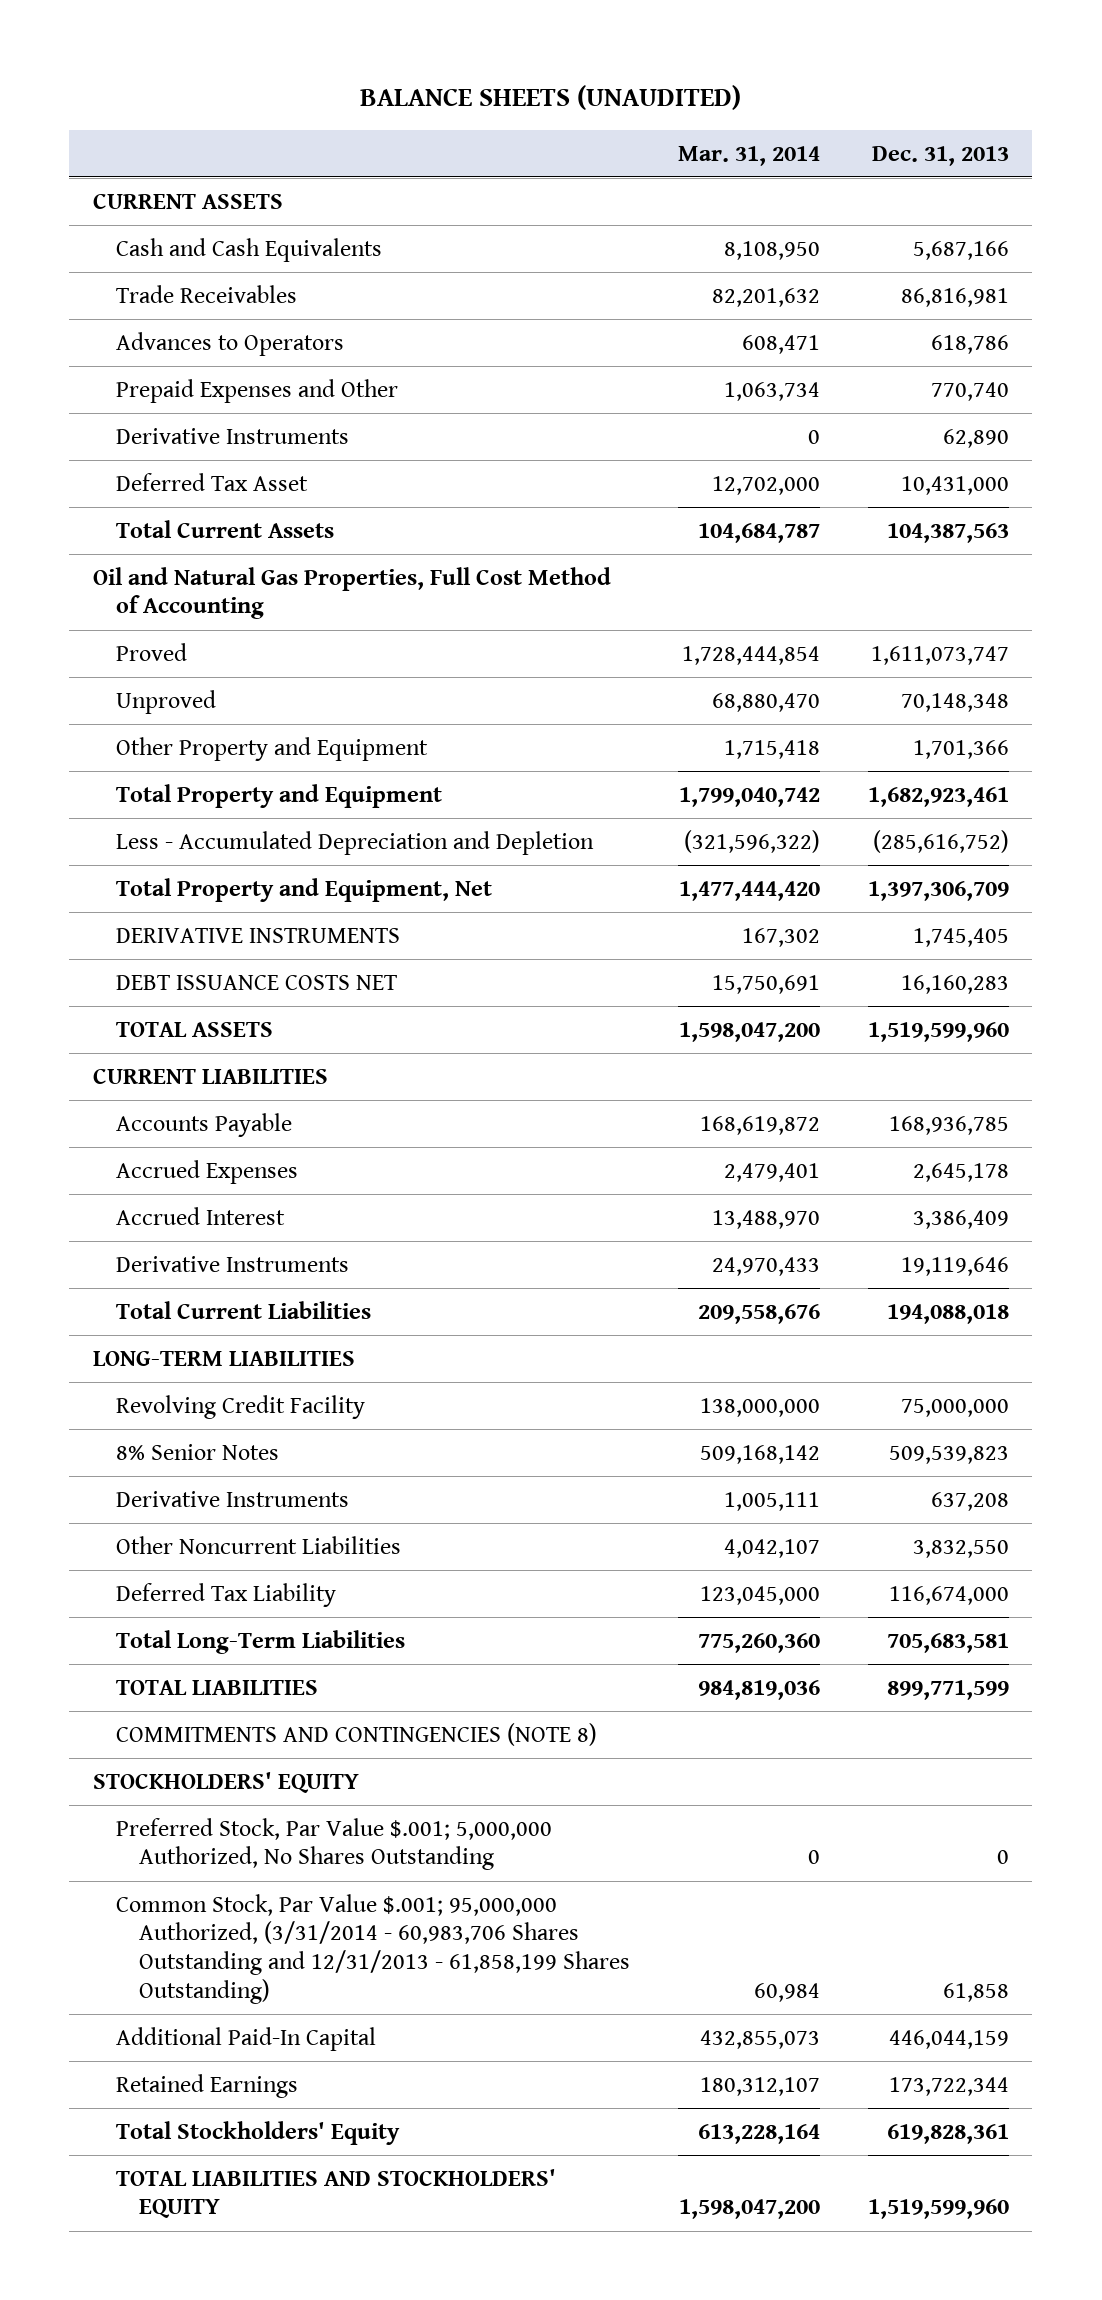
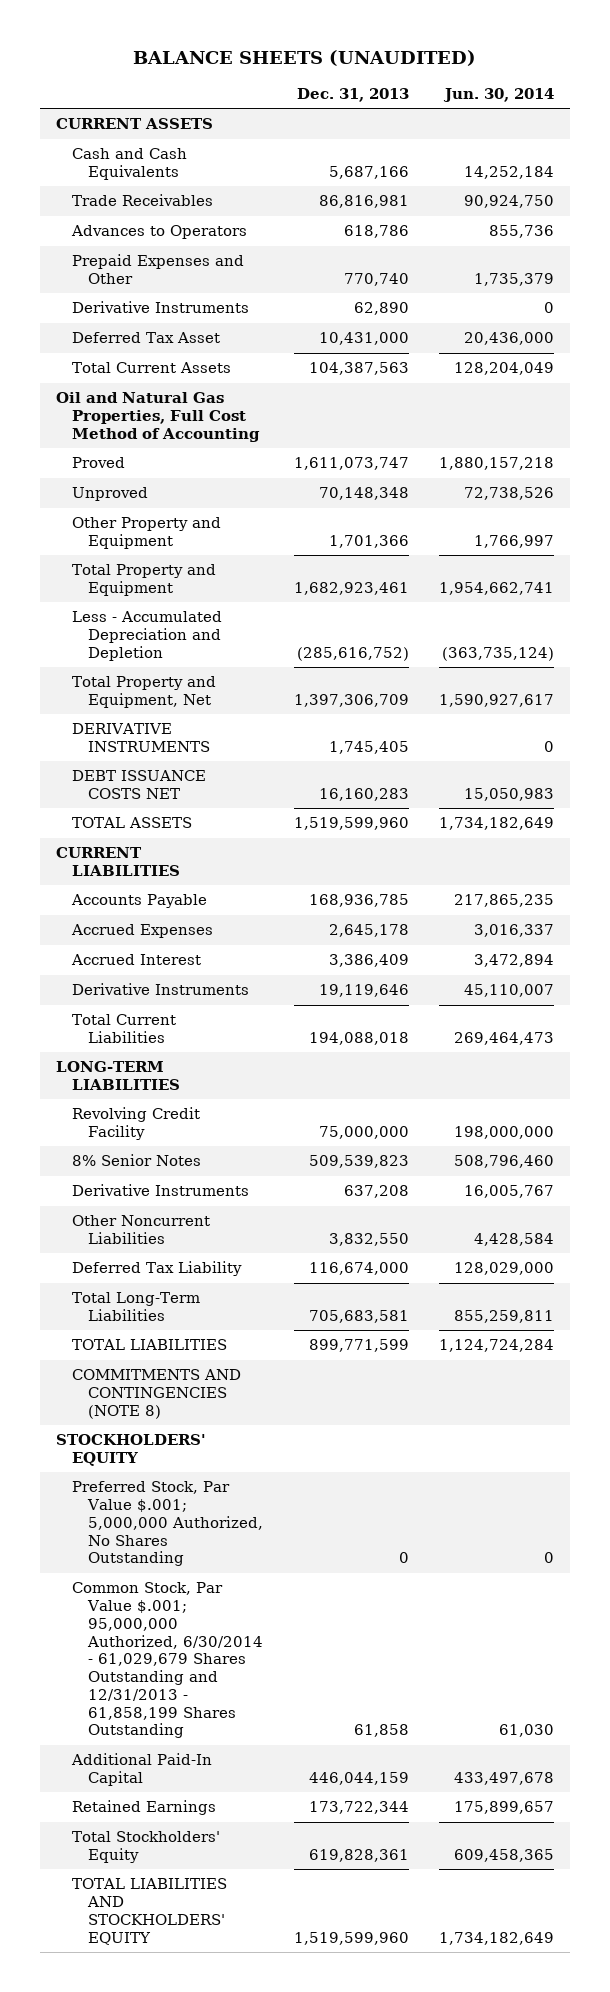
- | Mar. 31, 2014 | Dec. 31, 2013
+ | Dec. 31, 2013 | Jun. 30, 2014
- Common Stock, Par Value $.001; 95,000,000 Authorized, (3/31/2014 - 60,983,706 Shares Outstanding and 12/31/2013 - 61,858,199 Shares Outstanding) | 60,984 | 61,858
+ Common Stock, Par Value $.001; 95,000,000 Authorized, 6/30/2014 - 61,029,679 Shares Outstanding and 12/31/2013 - 61,858,199 Shares Outstanding | 61,858 | 61,030

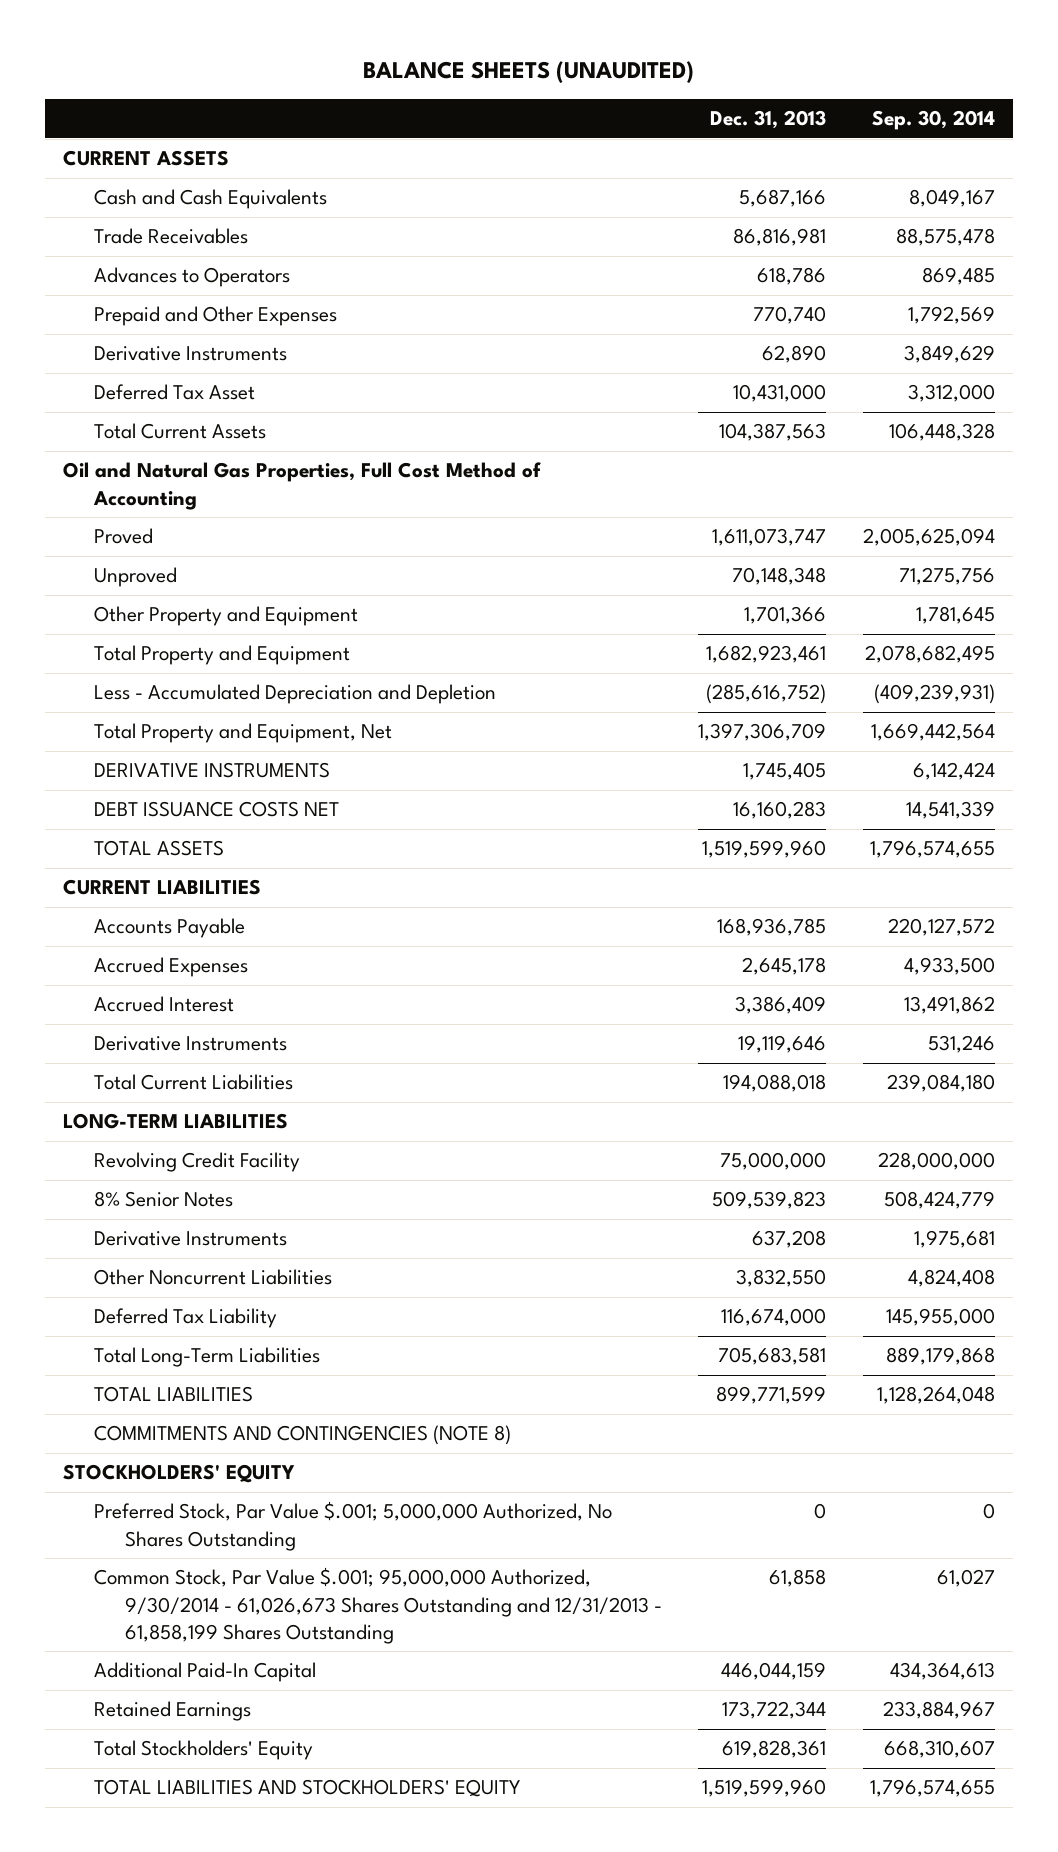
- | Dec. 31, 2013 | Jun. 30, 2014
+ | Dec. 31, 2013 | Sep. 30, 2014
- Prepaid Expenses and Other | 770,740 | 1,735,379
+ Prepaid and Other Expenses | 770,740 | 1,792,569
- Common Stock, Par Value $.001; 95,000,000 Authorized, 6/30/2014 - 61,029,679 Shares Outstanding and 12/31/2013 - 61,858,199 Shares Outstanding | 61,858 | 61,030
+ Common Stock, Par Value $.001; 95,000,000 Authorized, 9/30/2014 - 61,026,673 Shares Outstanding and 12/31/2013 - 61,858,199 Shares Outstanding | 61,858 | 61,027

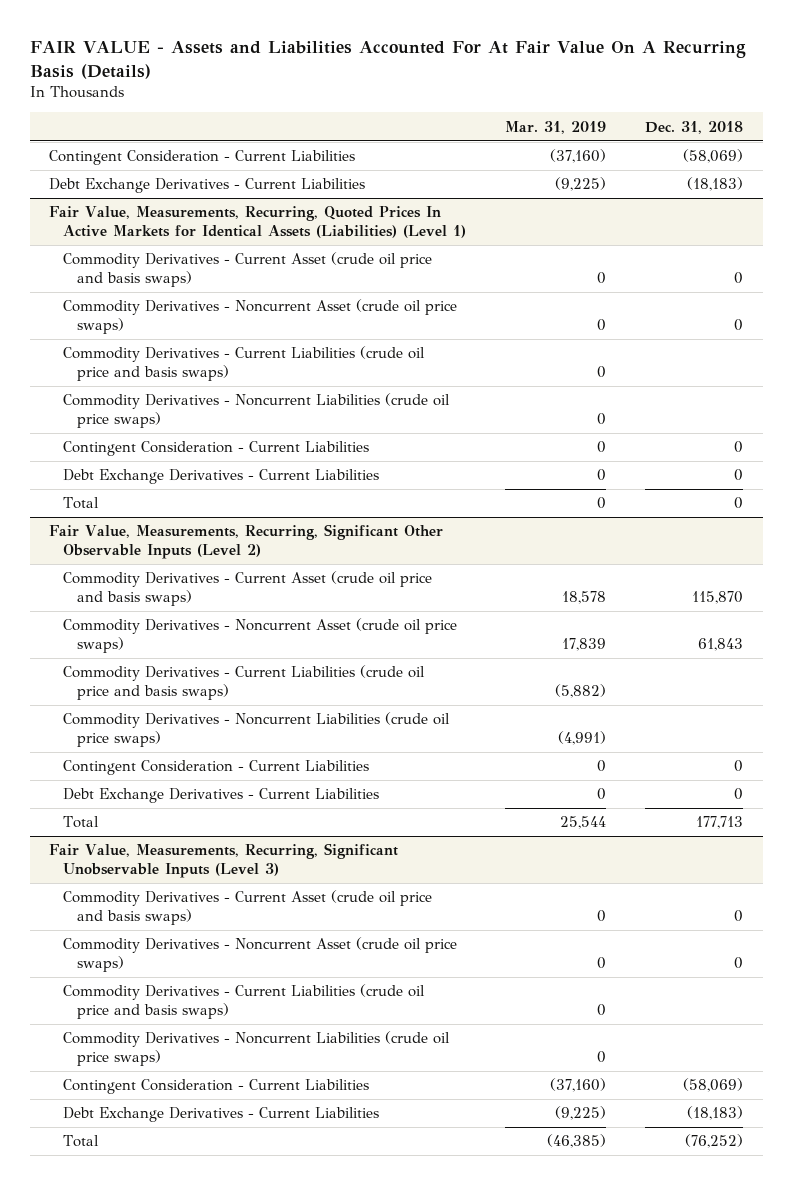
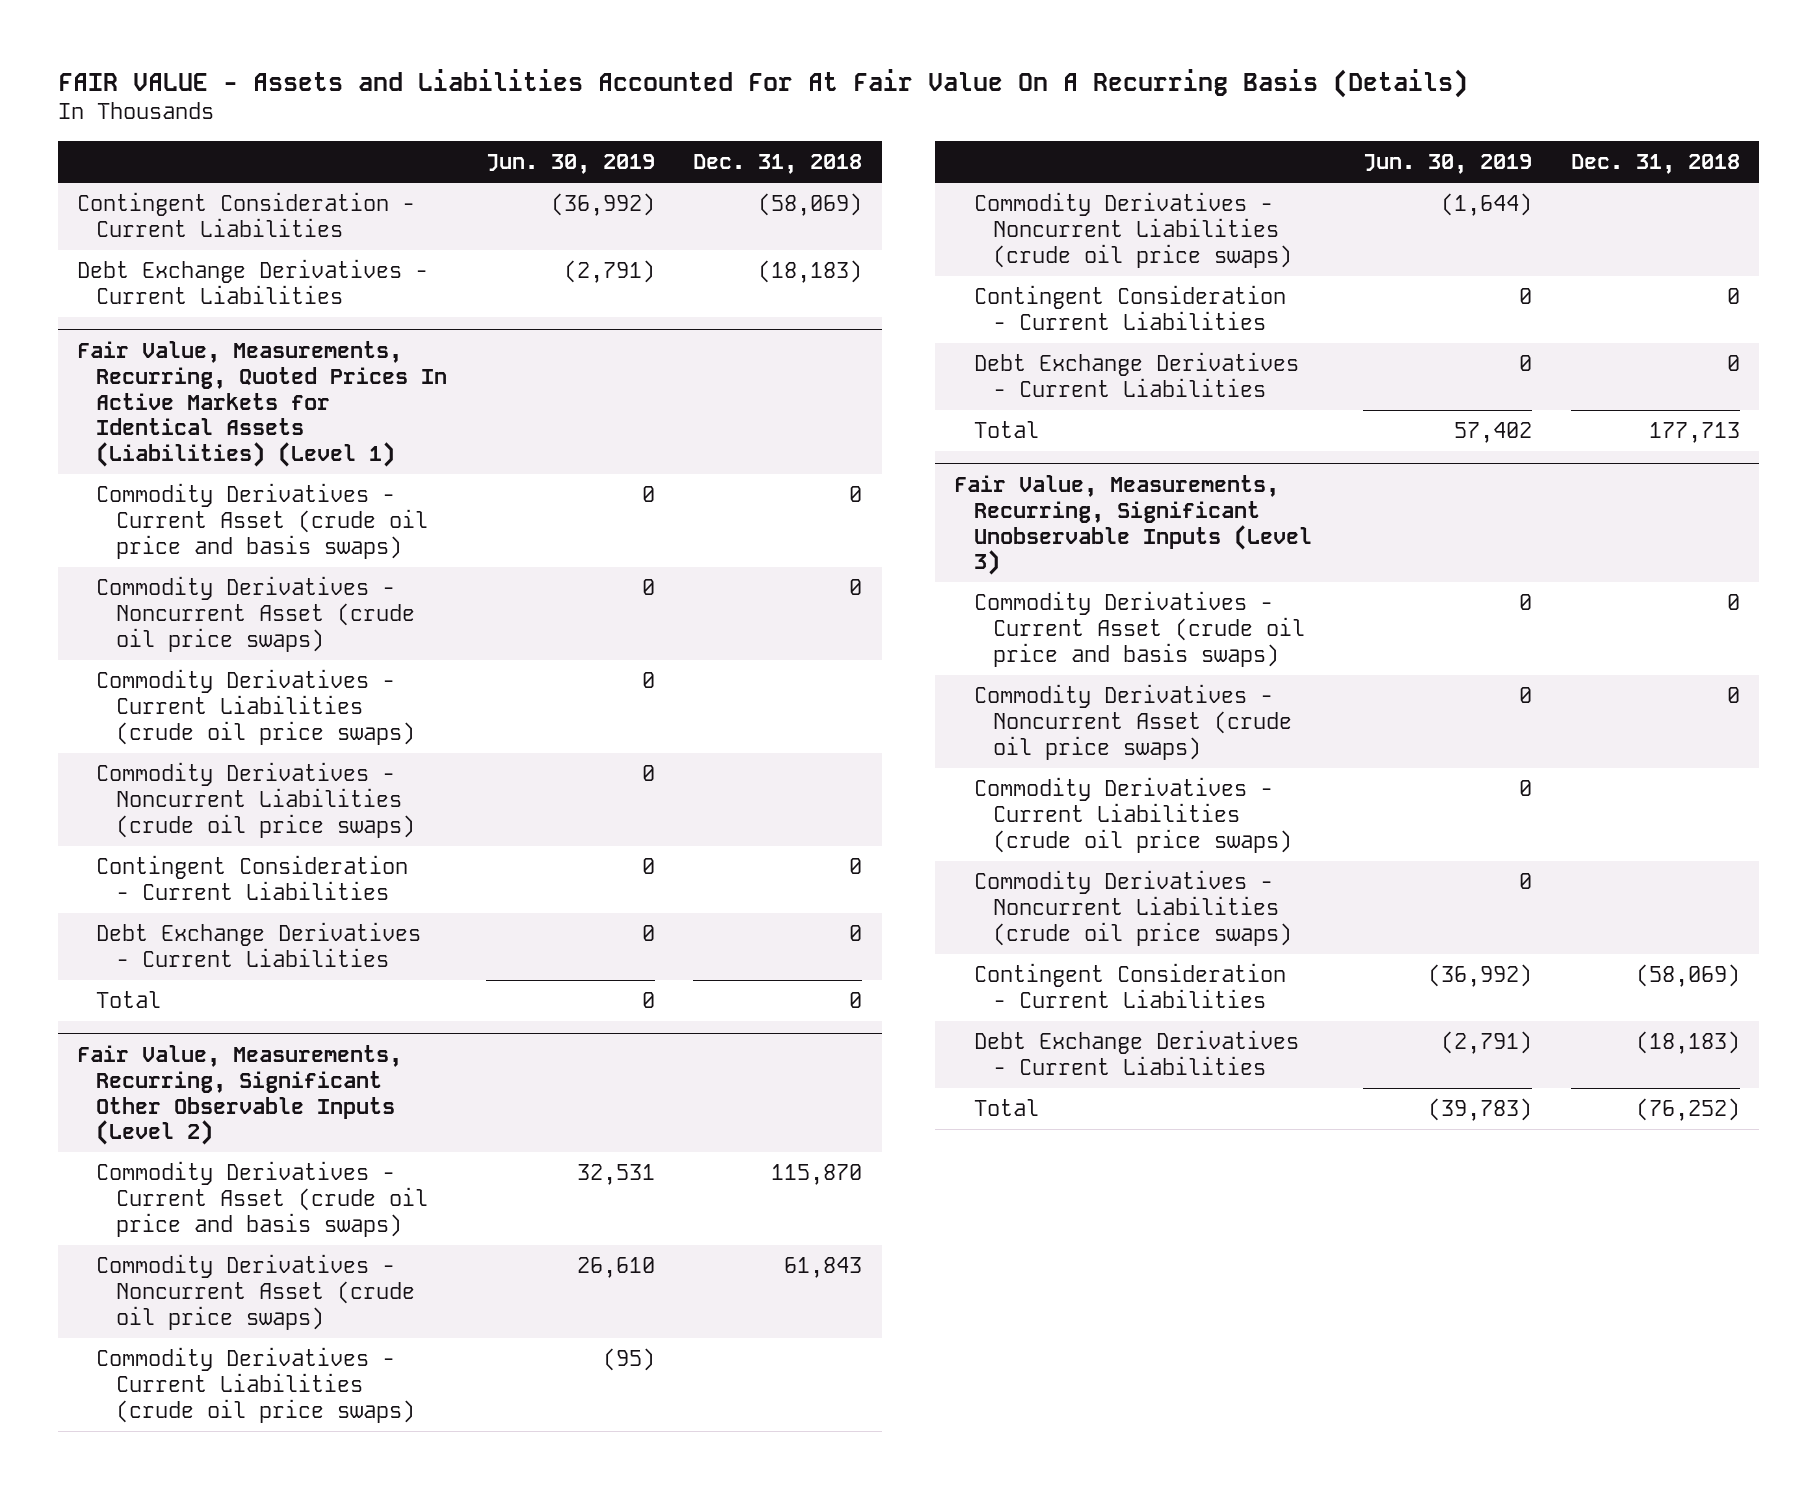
- | Mar. 31, 2019 | Dec. 31, 2018
+ | Jun. 30, 2019 | Dec. 31, 2018
@ Fair Value, Measurements, Recurring, Quoted Prices In Active Markets for Identical Assets (Liabilities) (Level 1)
- Commodity Derivatives - Current Liabilities (crude oil price and basis swaps) | 0 |
+ Commodity Derivatives - Current Liabilities (crude oil price swaps) | 0 |
@ Fair Value, Measurements, Recurring, Significant Other Observable Inputs (Level 2)
- Commodity Derivatives - Current Liabilities (crude oil price and basis swaps) | (5,882) |
+ Commodity Derivatives - Current Liabilities (crude oil price swaps) | (95) |
@ Fair Value, Measurements, Recurring, Significant Unobservable Inputs (Level 3)
- Commodity Derivatives - Current Liabilities (crude oil price and basis swaps) | 0 |
+ Commodity Derivatives - Current Liabilities (crude oil price swaps) | 0 |

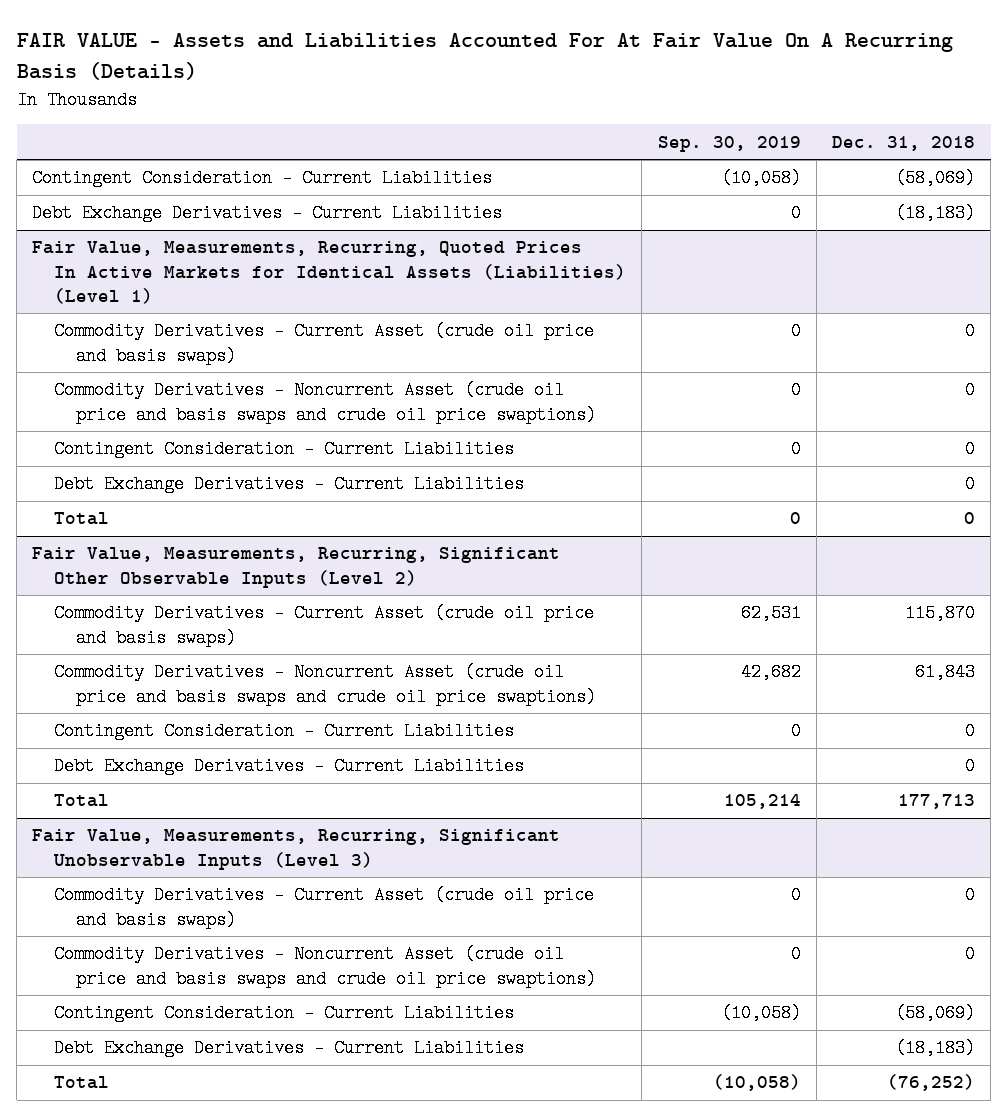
- | Jun. 30, 2019 | Dec. 31, 2018
+ | Sep. 30, 2019 | Dec. 31, 2018
@ Fair Value, Measurements, Recurring, Quoted Prices In Active Markets for Identical Assets (Liabilities) (Level 1)
- Commodity Derivatives - Noncurrent Asset (crude oil price swaps) | 0 | 0
- Commodity Derivatives - Current Liabilities (crude oil price swaps) | 0 |
- Commodity Derivatives - Noncurrent Liabilities (crude oil price swaps) | 0 |
+ Commodity Derivatives - Noncurrent Asset (crude oil price and basis swaps and crude oil price swaptions) | 0 | 0
@ Fair Value, Measurements, Recurring, Significant Other Observable Inputs (Level 2)
- Commodity Derivatives - Noncurrent Asset (crude oil price swaps) | 26,610 | 61,843
- Commodity Derivatives - Current Liabilities (crude oil price swaps) | (95) |
- Commodity Derivatives - Noncurrent Liabilities (crude oil price swaps) | (1,644) |
+ Commodity Derivatives - Noncurrent Asset (crude oil price and basis swaps and crude oil price swaptions) | 42,682 | 61,843
@ Fair Value, Measurements, Recurring, Significant Unobservable Inputs (Level 3)
- Commodity Derivatives - Noncurrent Asset (crude oil price swaps) | 0 | 0
- Commodity Derivatives - Current Liabilities (crude oil price swaps) | 0 |
- Commodity Derivatives - Noncurrent Liabilities (crude oil price swaps) | 0 |
+ Commodity Derivatives - Noncurrent Asset (crude oil price and basis swaps and crude oil price swaptions) | 0 | 0

